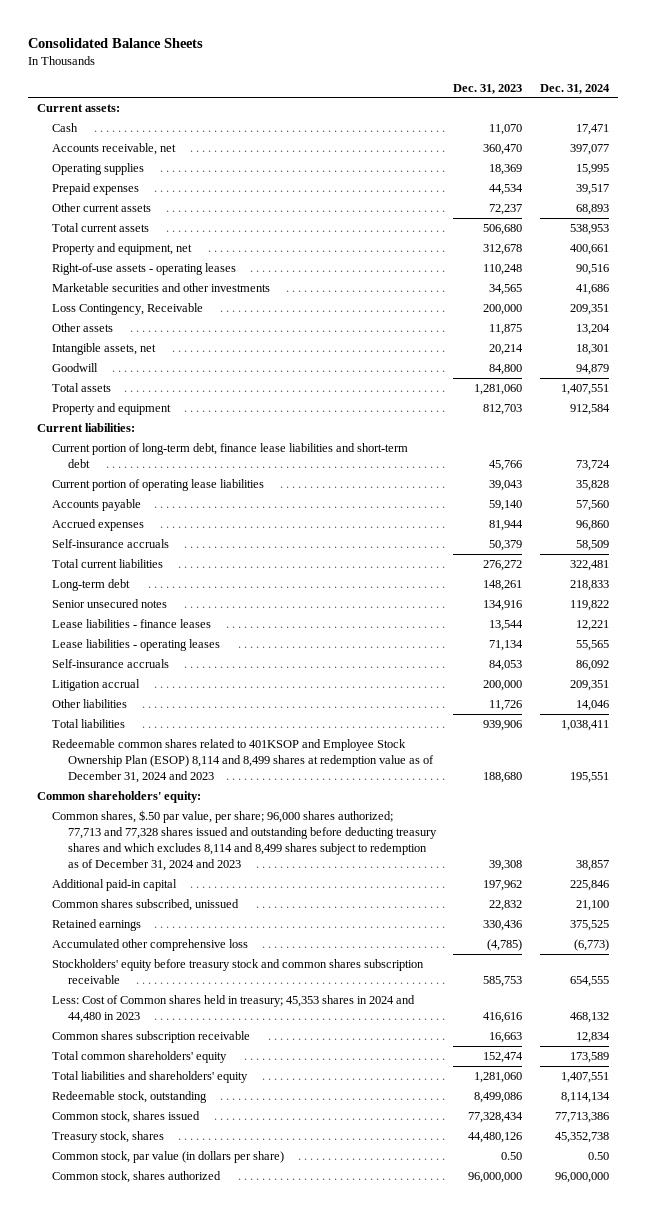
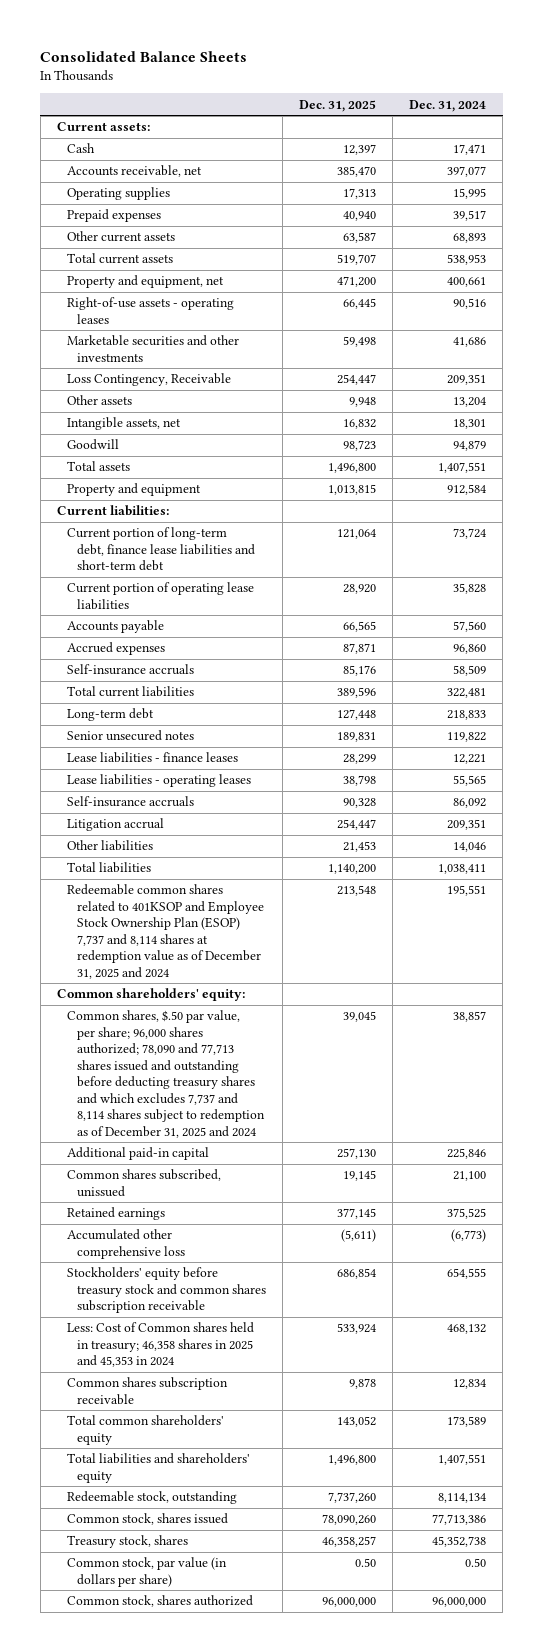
- | Dec. 31, 2023 | Dec. 31, 2024
+ | Dec. 31, 2025 | Dec. 31, 2024
- Redeemable common shares related to 401KSOP and Employee Stock Ownership Plan (ESOP) 8,114 and 8,499 shares at redemption value as of December 31, 2024 and 2023 | 188,680 | 195,551
+ Redeemable common shares related to 401KSOP and Employee Stock Ownership Plan (ESOP) 7,737 and 8,114 shares at redemption value as of December 31, 2025 and 2024 | 213,548 | 195,551
- Common shares, $.50 par value, per share; 96,000 shares authorized; 77,713 and 77,328 shares issued and outstanding before deducting treasury shares and which excludes 8,114 and 8,499 shares subject to redemption as of December 31, 2024 and 2023 | 39,308 | 38,857
+ Common shares, $.50 par value, per share; 96,000 shares authorized; 78,090 and 77,713 shares issued and outstanding before deducting treasury shares and which excludes 7,737 and 8,114 shares subject to redemption as of December 31, 2025 and 2024 | 39,045 | 38,857
- Less: Cost of Common shares held in treasury; 45,353 shares in 2024 and 44,480 in 2023 | 416,616 | 468,132
+ Less: Cost of Common shares held in treasury; 46,358 shares in 2025 and 45,353 in 2024 | 533,924 | 468,132

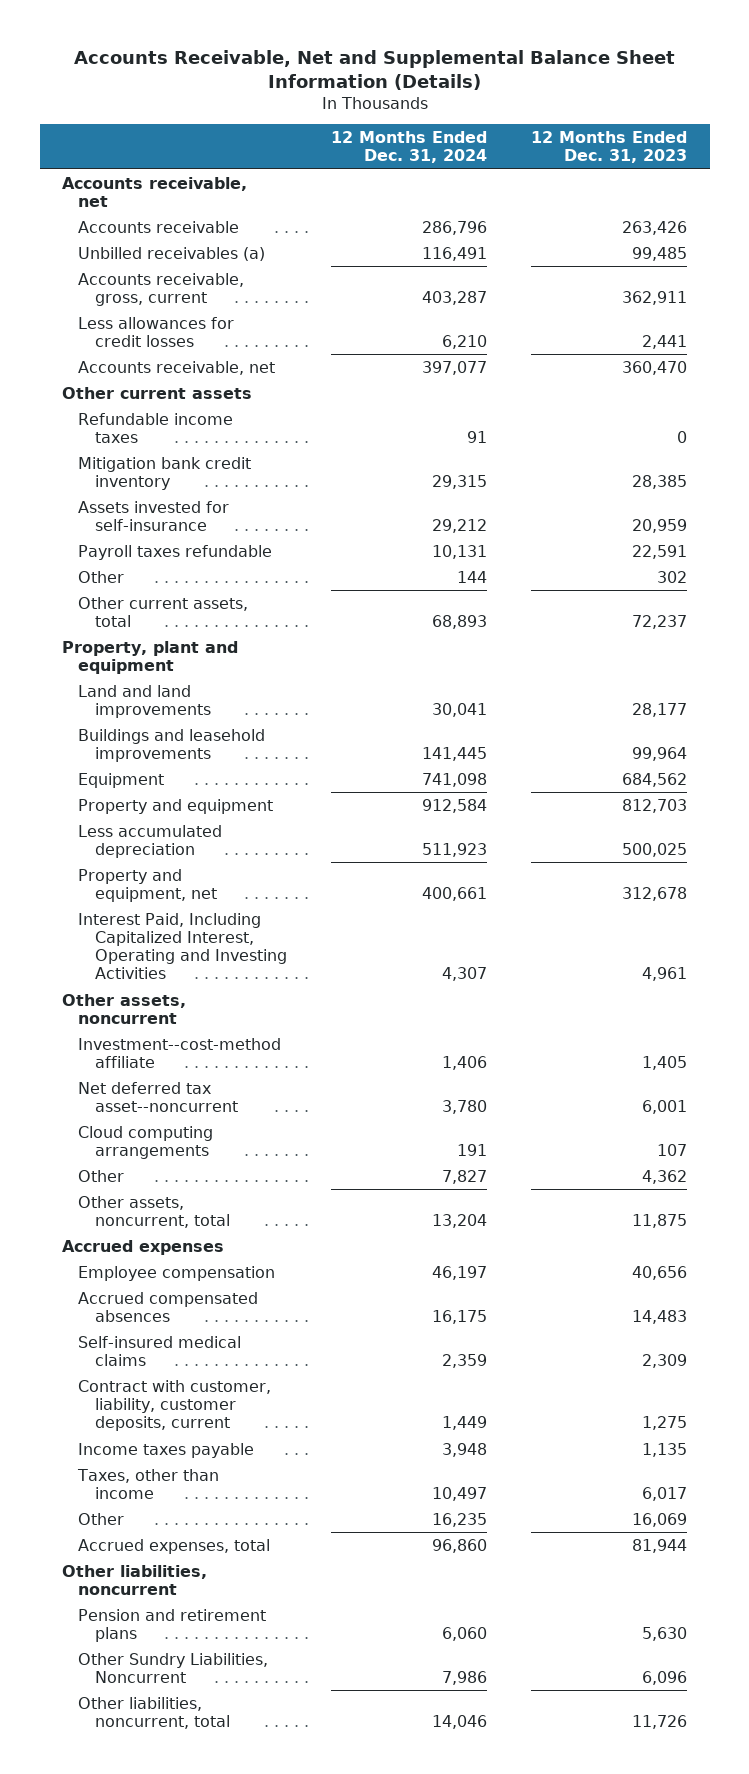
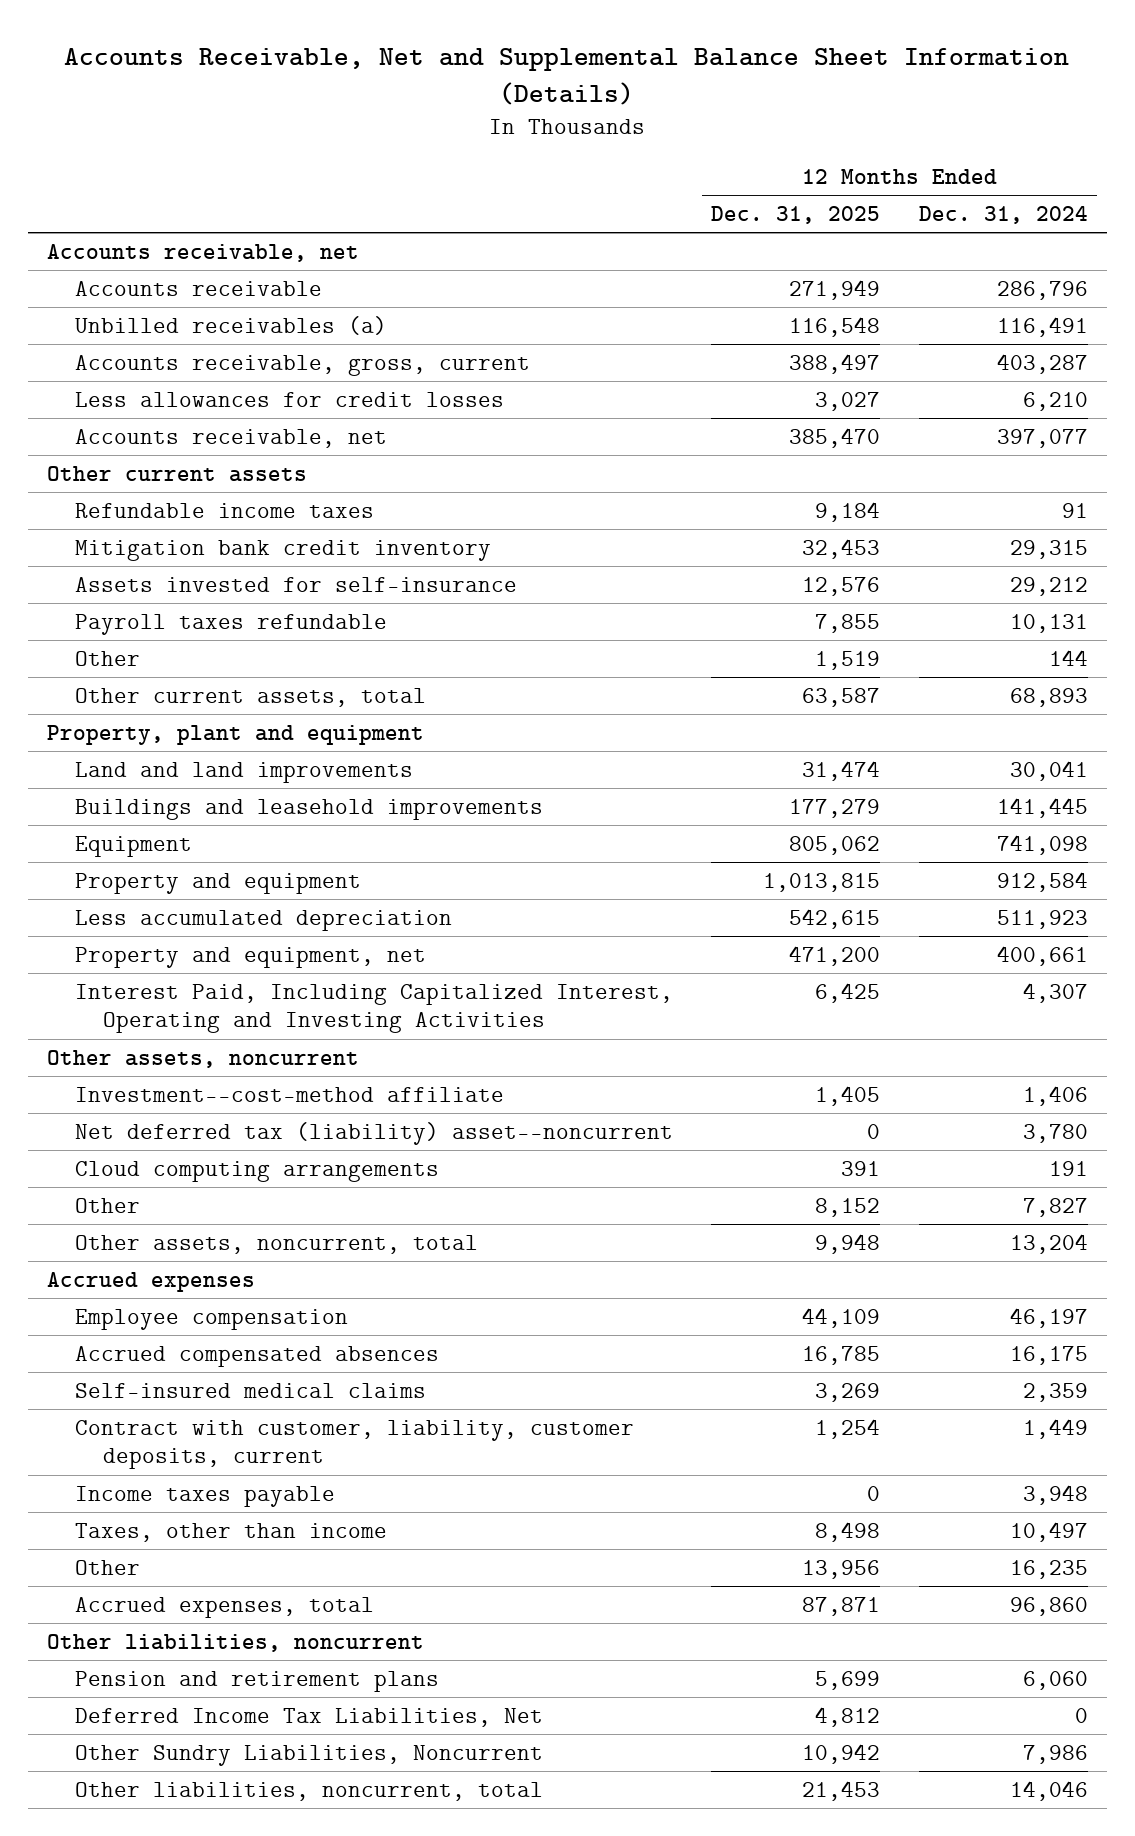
- | 12 Months Ended Dec. 31, 2024 | 12 Months Ended Dec. 31, 2023
+ | 12 Months Ended Dec. 31, 2025 | 12 Months Ended Dec. 31, 2024
- Net deferred tax asset--noncurrent | 3,780 | 6,001
+ Net deferred tax (liability) asset--noncurrent | 0 | 3,780
+ Deferred Income Tax Liabilities, Net | 4,812 | 0

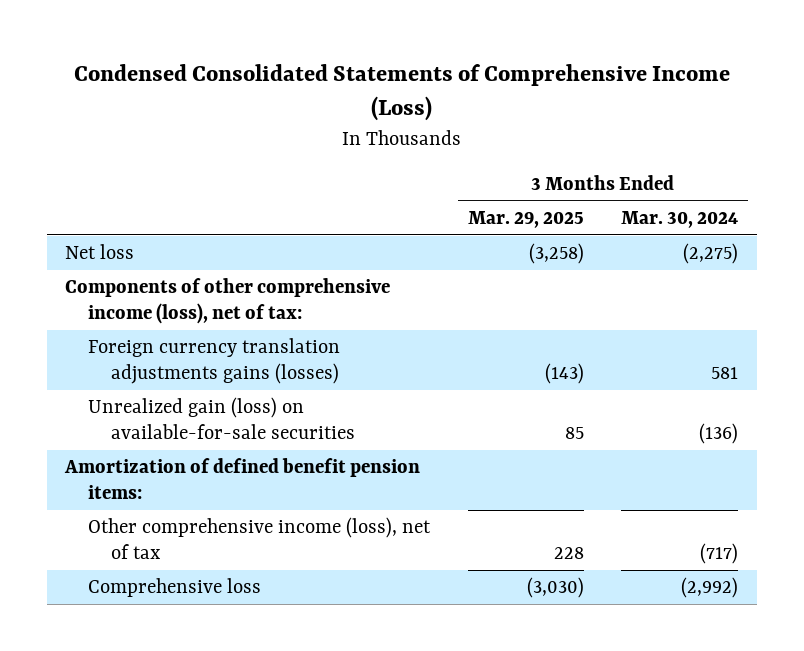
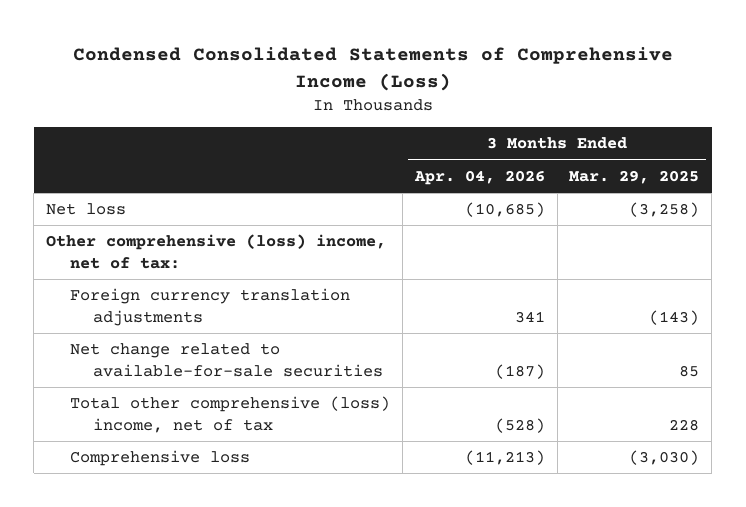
- | 3 Months Ended Mar. 29, 2025 | 3 Months Ended Mar. 30, 2024
+ | 3 Months Ended Apr. 04, 2026 | 3 Months Ended Mar. 29, 2025
- Components of other comprehensive income (loss), net of tax:
- Foreign currency translation adjustments gains (losses) | (143) | 581
- Unrealized gain (loss) on available-for-sale securities | 85 | (136)
- Amortization of defined benefit pension items:
- Other comprehensive income (loss), net of tax | 228 | (717)
+ Other comprehensive (loss) income, net of tax:
+ Foreign currency translation adjustments | 341 | (143)
+ Net change related to available-for-sale securities | (187) | 85
+ Total other comprehensive (loss) income, net of tax | (528) | 228

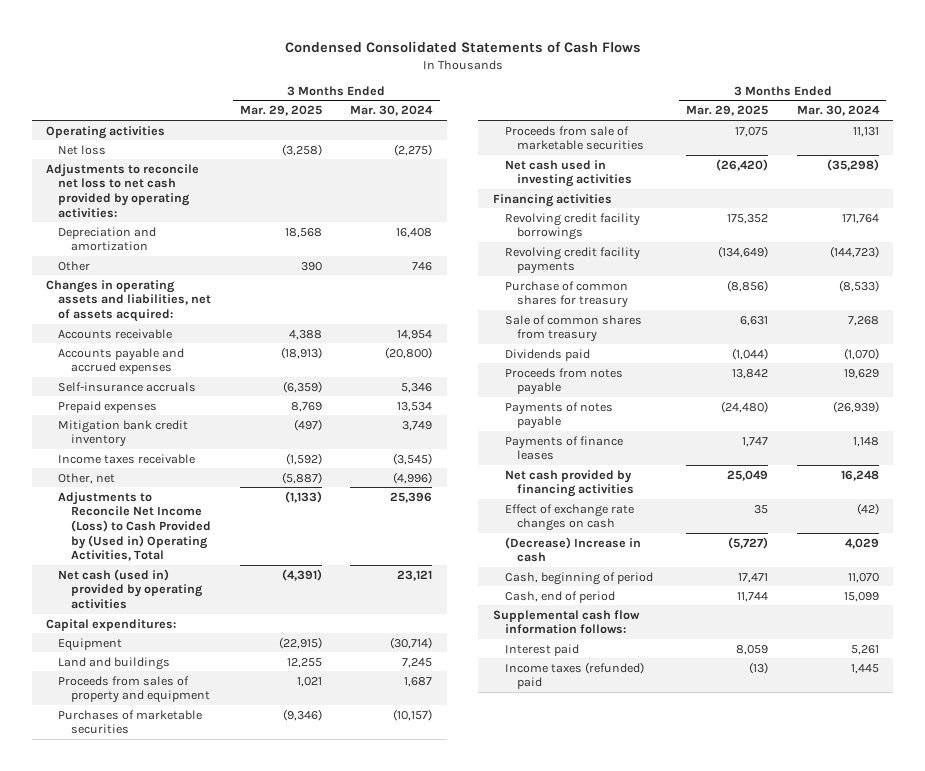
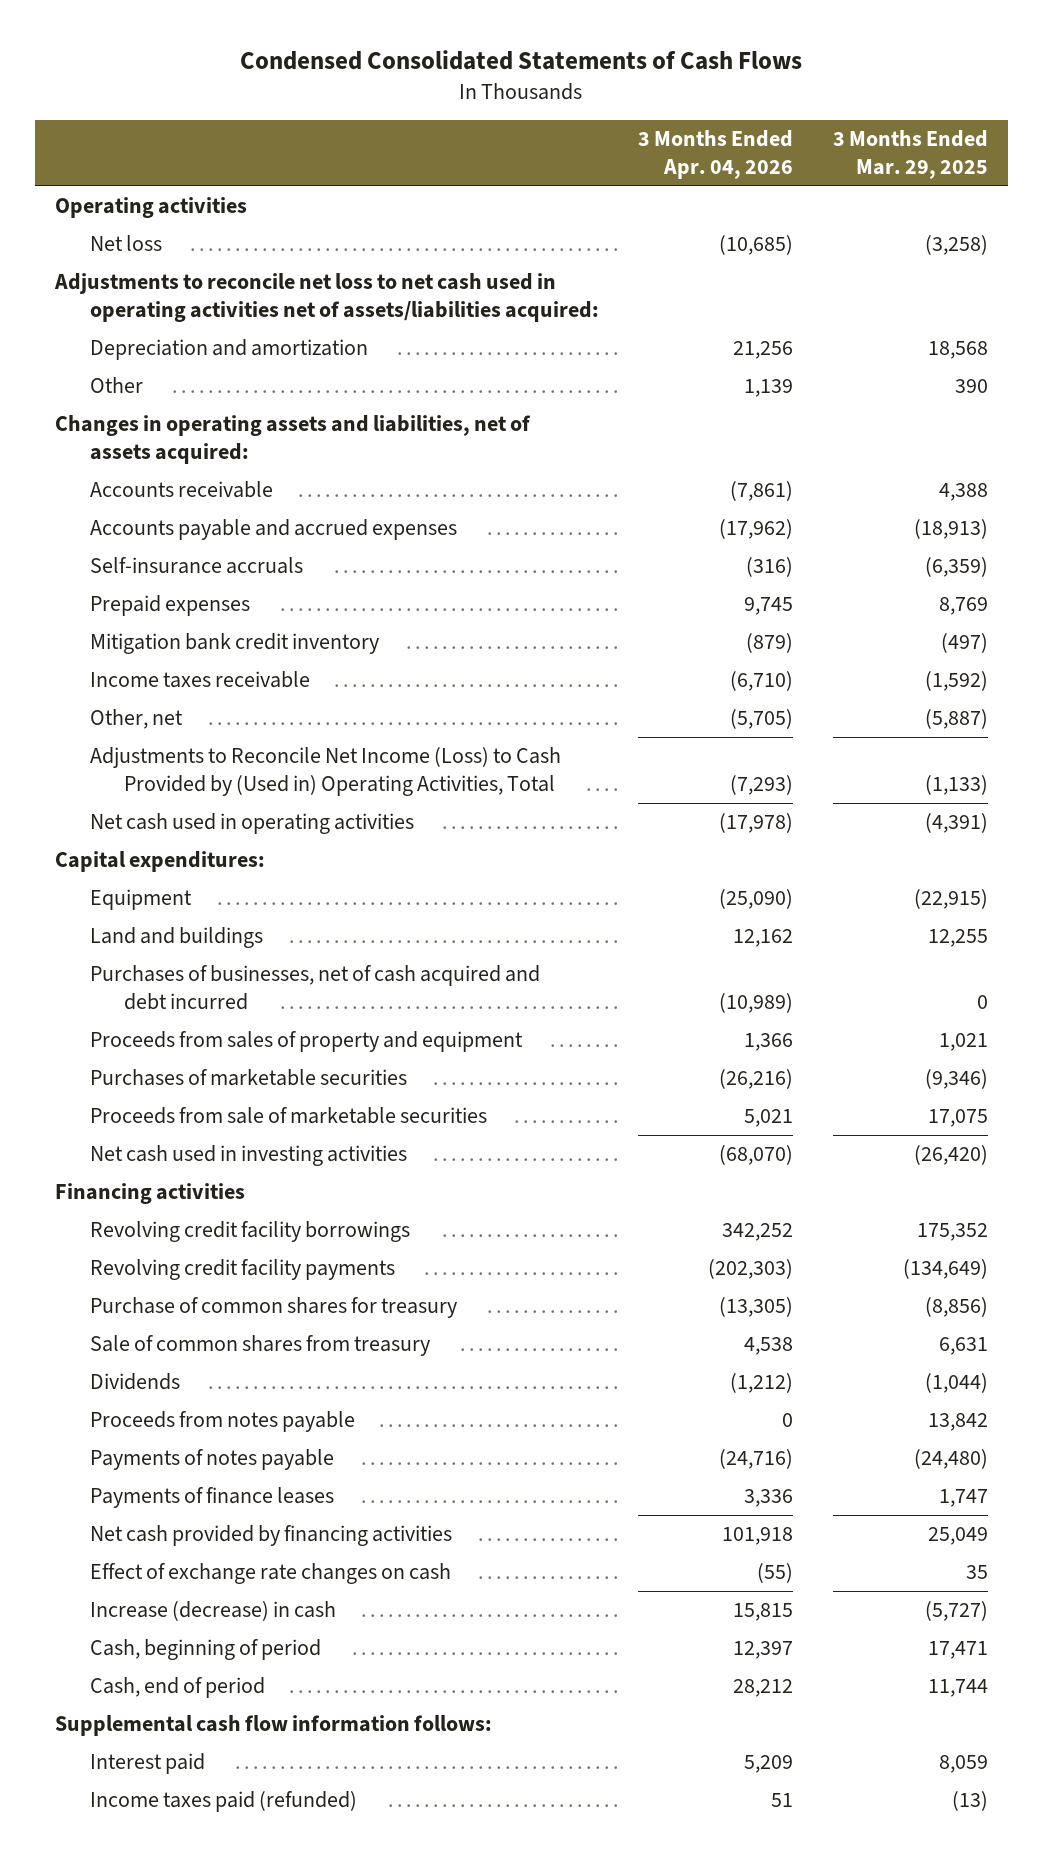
- | 3 Months Ended Mar. 29, 2025 | 3 Months Ended Mar. 30, 2024
+ | 3 Months Ended Apr. 04, 2026 | 3 Months Ended Mar. 29, 2025
- Adjustments to reconcile net loss to net cash provided by operating activities:
+ Adjustments to reconcile net loss to net cash used in operating activities net of assets/liabilities acquired:
- Net cash (used in) provided by operating activities | (4,391) | 23,121
+ Net cash used in operating activities | (17,978) | (4,391)
+ Purchases of businesses, net of cash acquired and debt incurred | (10,989) | 0
- Dividends paid | (1,044) | (1,070)
+ Dividends | (1,212) | (1,044)
- (Decrease) Increase in cash | (5,727) | 4,029
+ Increase (decrease) in cash | 15,815 | (5,727)
- Income taxes (refunded) paid | (13) | 1,445
+ Income taxes paid (refunded) | 51 | (13)

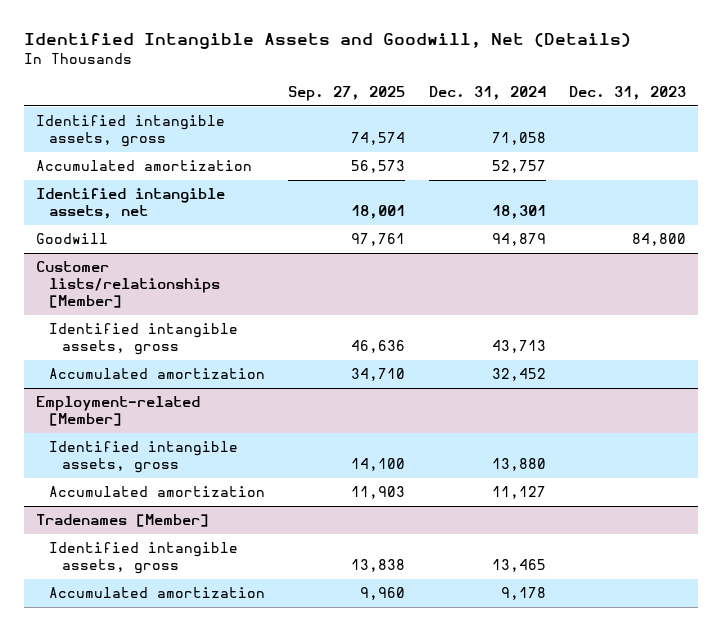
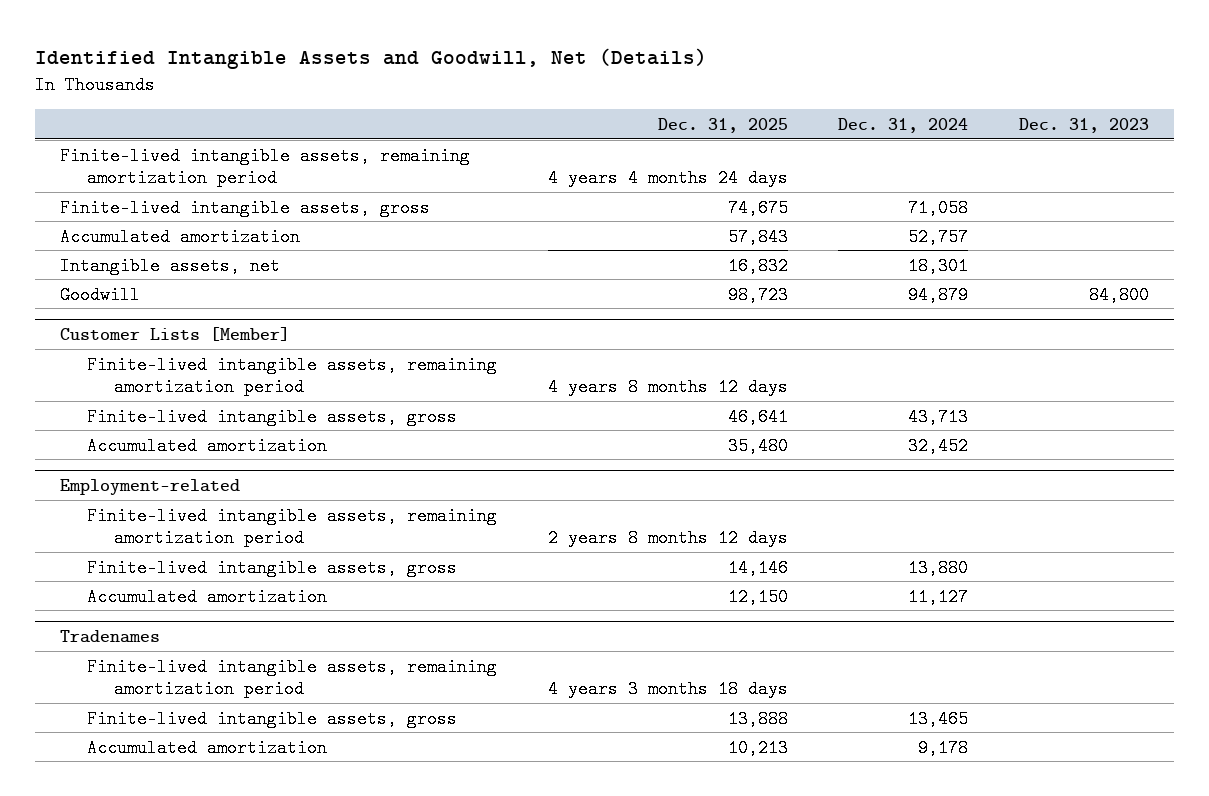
- | Sep. 27, 2025 | Dec. 31, 2024 | Dec. 31, 2023
+ | Dec. 31, 2025 | Dec. 31, 2024 | Dec. 31, 2023
- Identified intangible assets, gross | 74,574 | 71,058 |
+ Finite-lived intangible assets, remaining amortization period | 4 years 4 months 24 days | |
+ Finite-lived intangible assets, gross | 74,675 | 71,058 |
- Identified intangible assets, net | 18,001 | 18,301 |
+ Intangible assets, net | 16,832 | 18,301 |
- Customer lists/relationships [Member]
- Identified intangible assets, gross | 46,636 | 43,713 |
+ Customer Lists [Member]
+ Finite-lived intangible assets, remaining amortization period | 4 years 8 months 12 days | |
+ Finite-lived intangible assets, gross | 46,641 | 43,713 |
- Employment-related [Member]
- Identified intangible assets, gross | 14,100 | 13,880 |
+ Employment-related
+ Finite-lived intangible assets, remaining amortization period | 2 years 8 months 12 days | |
+ Finite-lived intangible assets, gross | 14,146 | 13,880 |
- Tradenames [Member]
- Identified intangible assets, gross | 13,838 | 13,465 |
+ Tradenames
+ Finite-lived intangible assets, remaining amortization period | 4 years 3 months 18 days | |
+ Finite-lived intangible assets, gross | 13,888 | 13,465 |

